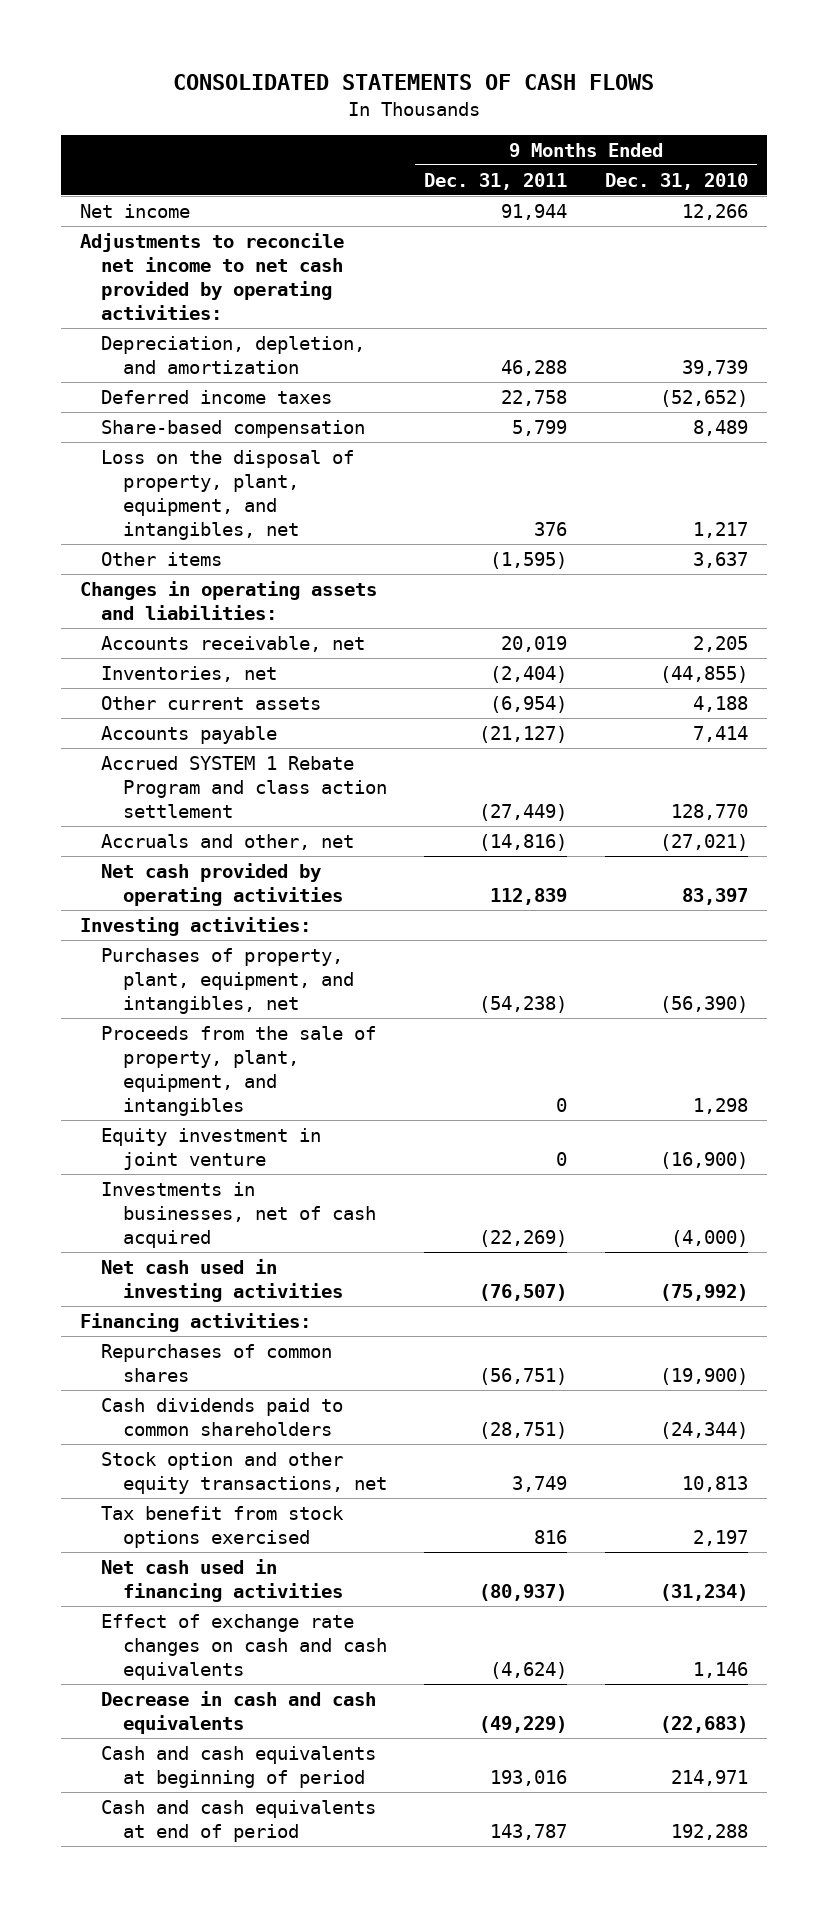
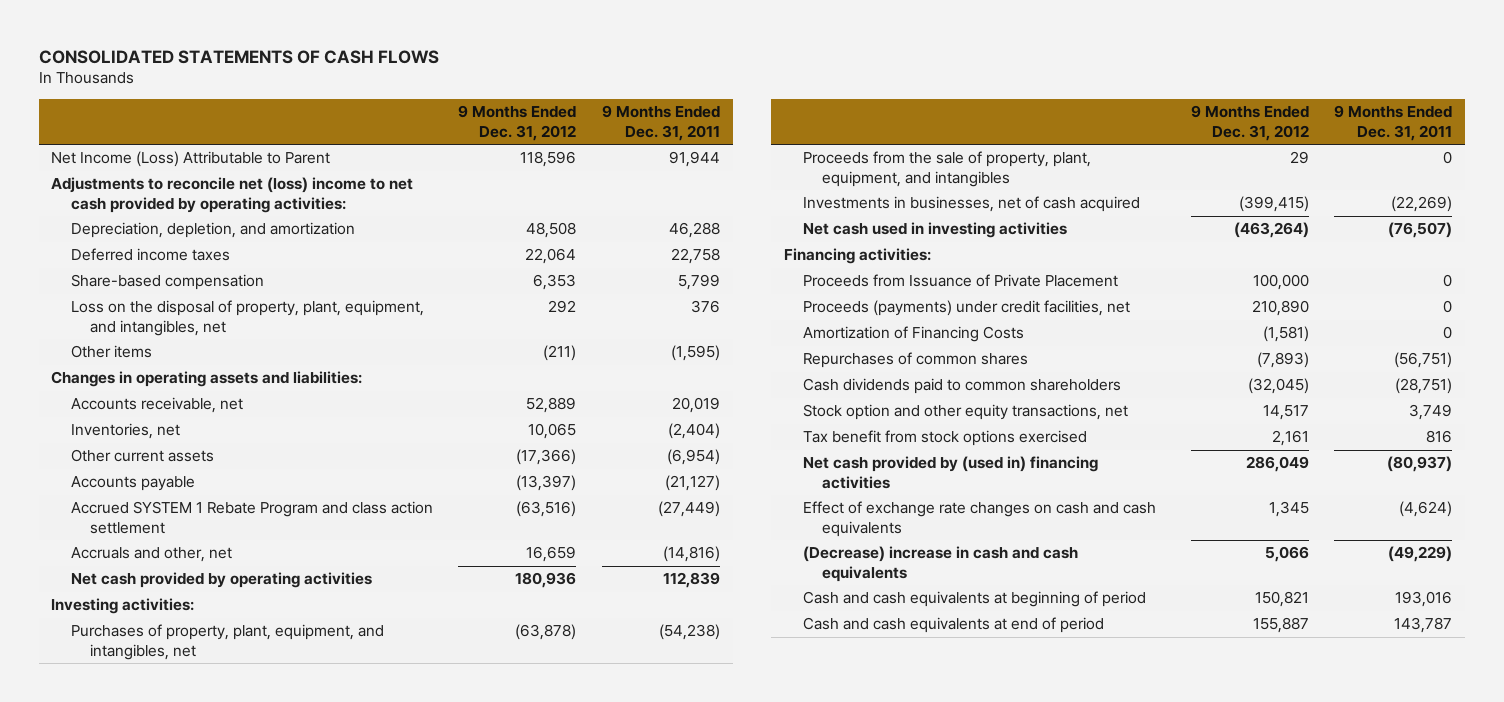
- | 9 Months Ended Dec. 31, 2011 | 9 Months Ended Dec. 31, 2010
+ | 9 Months Ended Dec. 31, 2012 | 9 Months Ended Dec. 31, 2011
- Net income | 91,944 | 12,266
- Adjustments to reconcile net income to net cash provided by operating activities:
+ Net Income (Loss) Attributable to Parent | 118,596 | 91,944
+ Adjustments to reconcile net (loss) income to net cash provided by operating activities:
- Equity investment in joint venture | 0 | (16,900)
+ Proceeds from Issuance of Private Placement | 100,000 | 0
+ Proceeds (payments) under credit facilities, net | 210,890 | 0
+ Amortization of Financing Costs | (1,581) | 0
- Net cash used in financing activities | (80,937) | (31,234)
+ Net cash provided by (used in) financing activities | 286,049 | (80,937)
- Decrease in cash and cash equivalents | (49,229) | (22,683)
+ (Decrease) increase in cash and cash equivalents | 5,066 | (49,229)

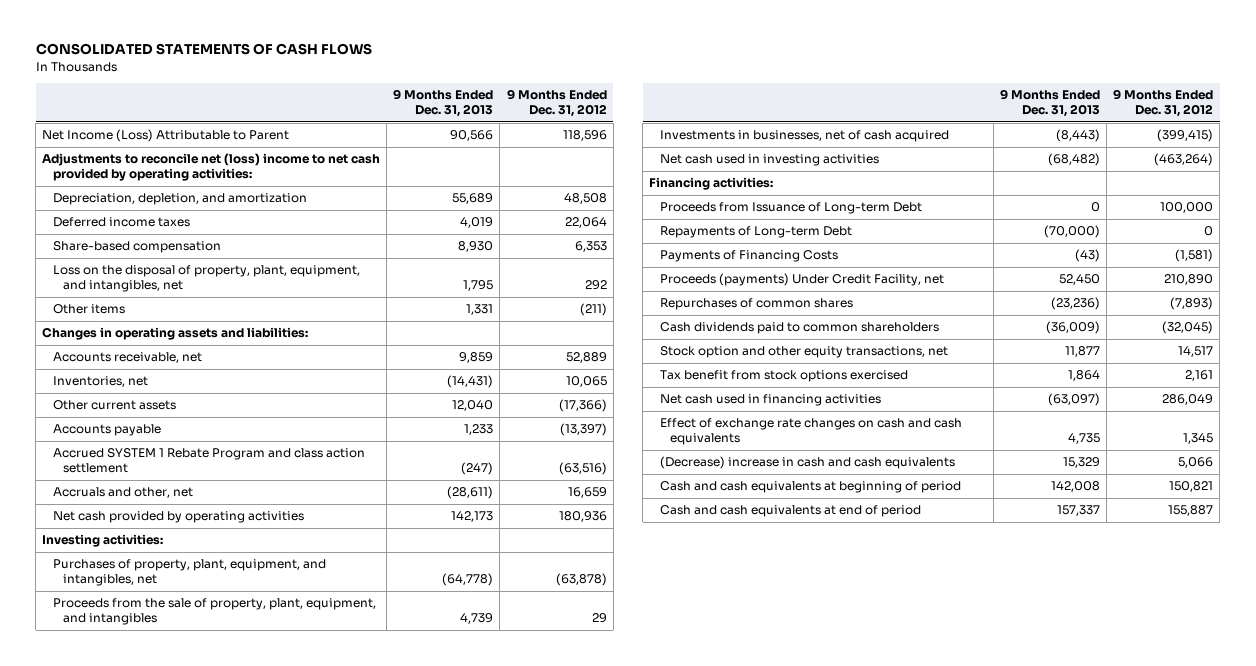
- | 9 Months Ended Dec. 31, 2012 | 9 Months Ended Dec. 31, 2011
+ | 9 Months Ended Dec. 31, 2013 | 9 Months Ended Dec. 31, 2012
- Proceeds from Issuance of Private Placement | 100,000 | 0
- Proceeds (payments) under credit facilities, net | 210,890 | 0
- Amortization of Financing Costs | (1,581) | 0
+ Proceeds from Issuance of Long-term Debt | 0 | 100,000
+ Repayments of Long-term Debt | (70,000) | 0
+ Payments of Financing Costs | (43) | (1,581)
+ Proceeds (payments) Under Credit Facility, net | 52,450 | 210,890
- Net cash provided by (used in) financing activities | 286,049 | (80,937)
+ Net cash used in financing activities | (63,097) | 286,049

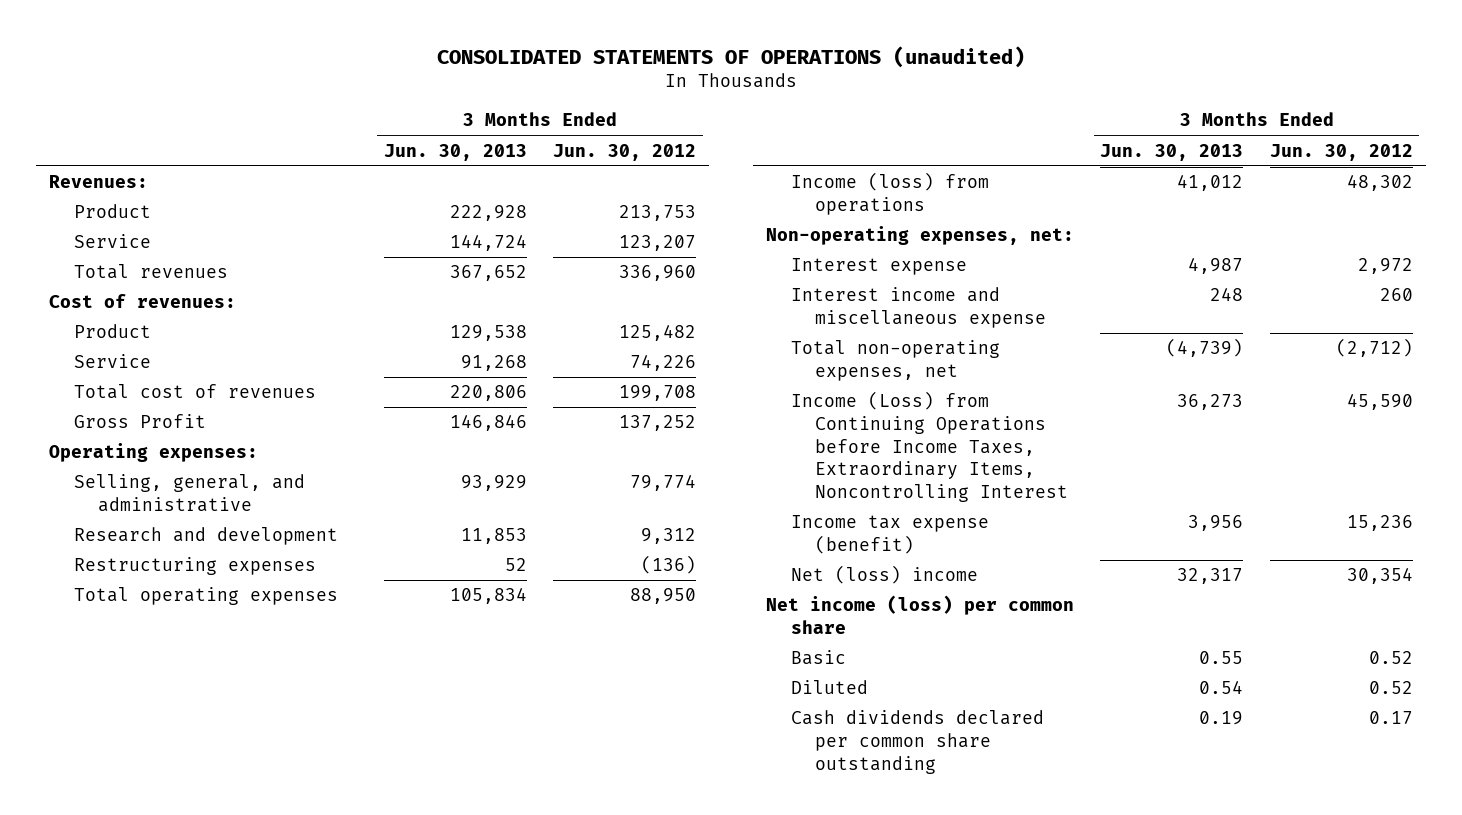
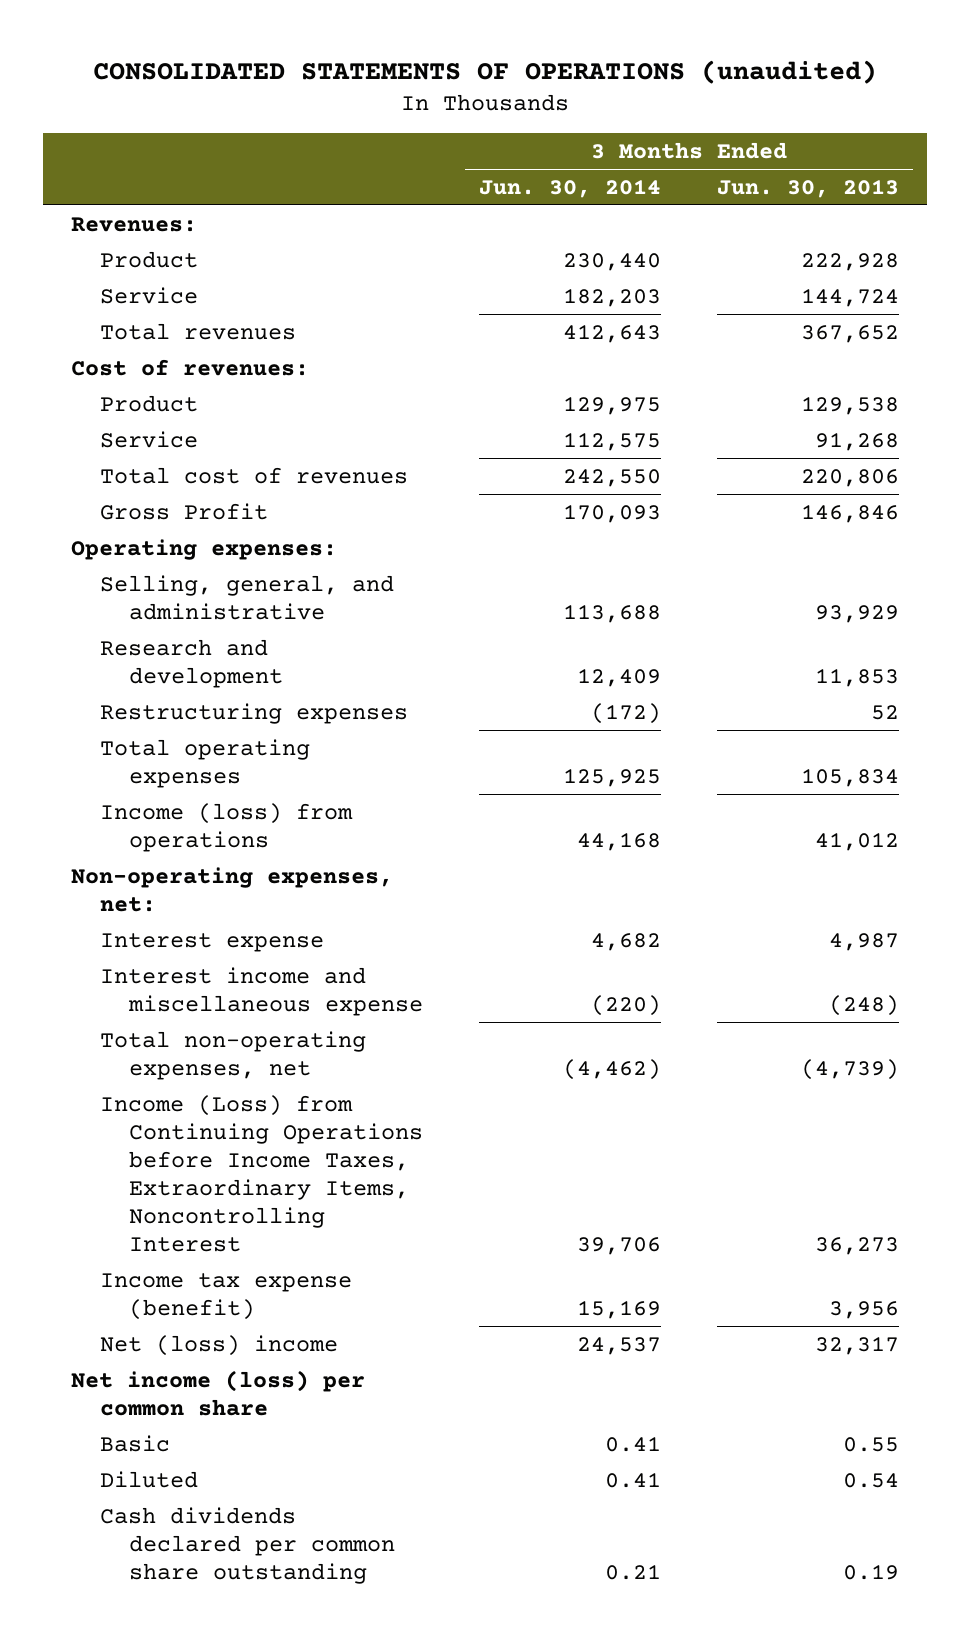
- | 3 Months Ended Jun. 30, 2013 | 3 Months Ended Jun. 30, 2012
+ | 3 Months Ended Jun. 30, 2014 | 3 Months Ended Jun. 30, 2013
- Interest income and miscellaneous expense | 248 | 260
+ Interest income and miscellaneous expense | (220) | (248)

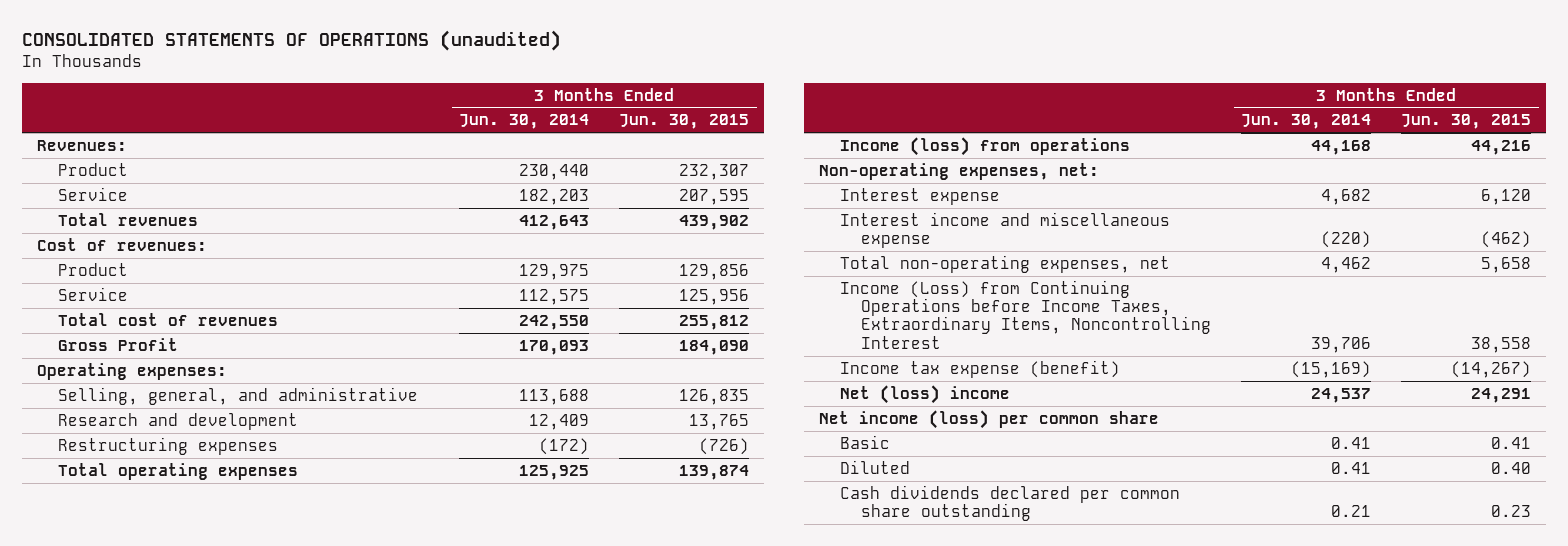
- | 3 Months Ended Jun. 30, 2014 | 3 Months Ended Jun. 30, 2013
+ | 3 Months Ended Jun. 30, 2014 | 3 Months Ended Jun. 30, 2015
- Total non-operating expenses, net | (4,462) | (4,739)
+ Total non-operating expenses, net | 4,462 | 5,658
- Income tax expense (benefit) | 15,169 | 3,956
+ Income tax expense (benefit) | (15,169) | (14,267)

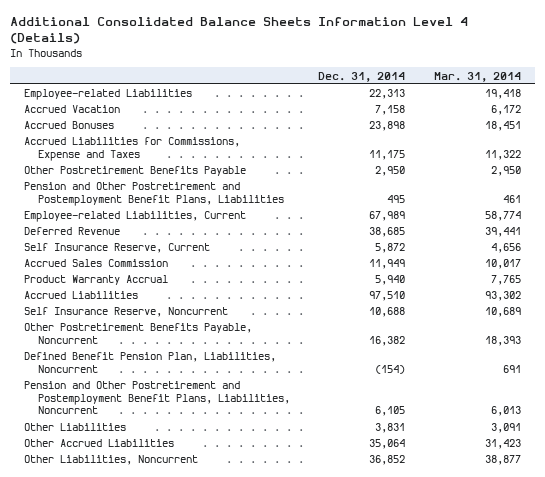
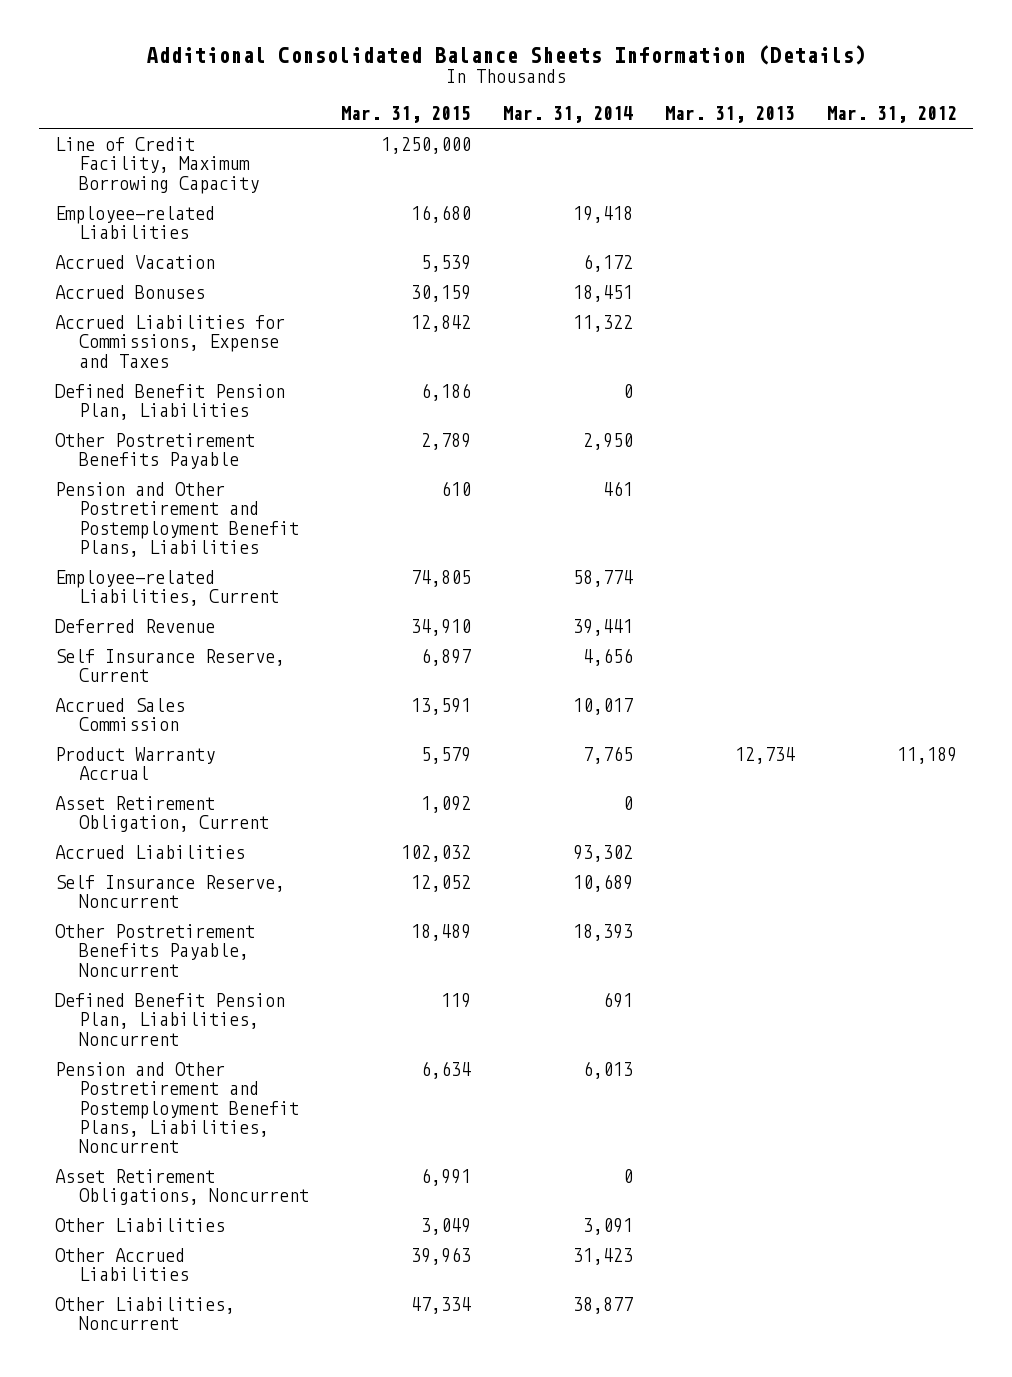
- Additional Consolidated Balance Sheets Information Level 4 (Details)
+ Additional Consolidated Balance Sheets Information (Details)
- | Dec. 31, 2014 | Mar. 31, 2014
+ | Mar. 31, 2015 | Mar. 31, 2014 | Mar. 31, 2013 | Mar. 31, 2012
+ Line of Credit Facility, Maximum Borrowing Capacity | 1,250,000 | | |
+ Defined Benefit Pension Plan, Liabilities | 6,186 | 0 | |
+ Asset Retirement Obligation, Current | 1,092 | 0 | |
+ Asset Retirement Obligations, Noncurrent | 6,991 | 0 | |

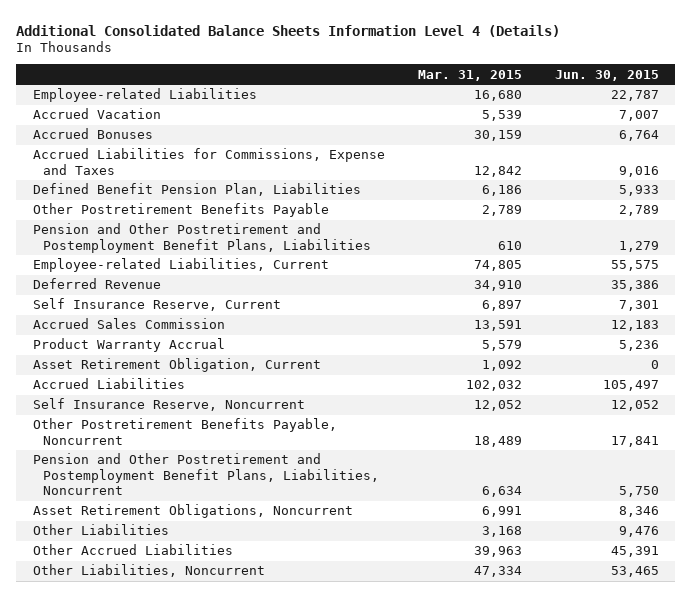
- Additional Consolidated Balance Sheets Information (Details)
+ Additional Consolidated Balance Sheets Information Level 4 (Details)
- | Mar. 31, 2015 | Mar. 31, 2014 | Mar. 31, 2013 | Mar. 31, 2012
+ | Mar. 31, 2015 | Jun. 30, 2015
- Line of Credit Facility, Maximum Borrowing Capacity | 1,250,000 | | |
- Defined Benefit Pension Plan, Liabilities, Noncurrent | 119 | 691 | |
- Other Liabilities | 3,049 | 3,091 | |
+ Other Liabilities | 3,168 | 9,476

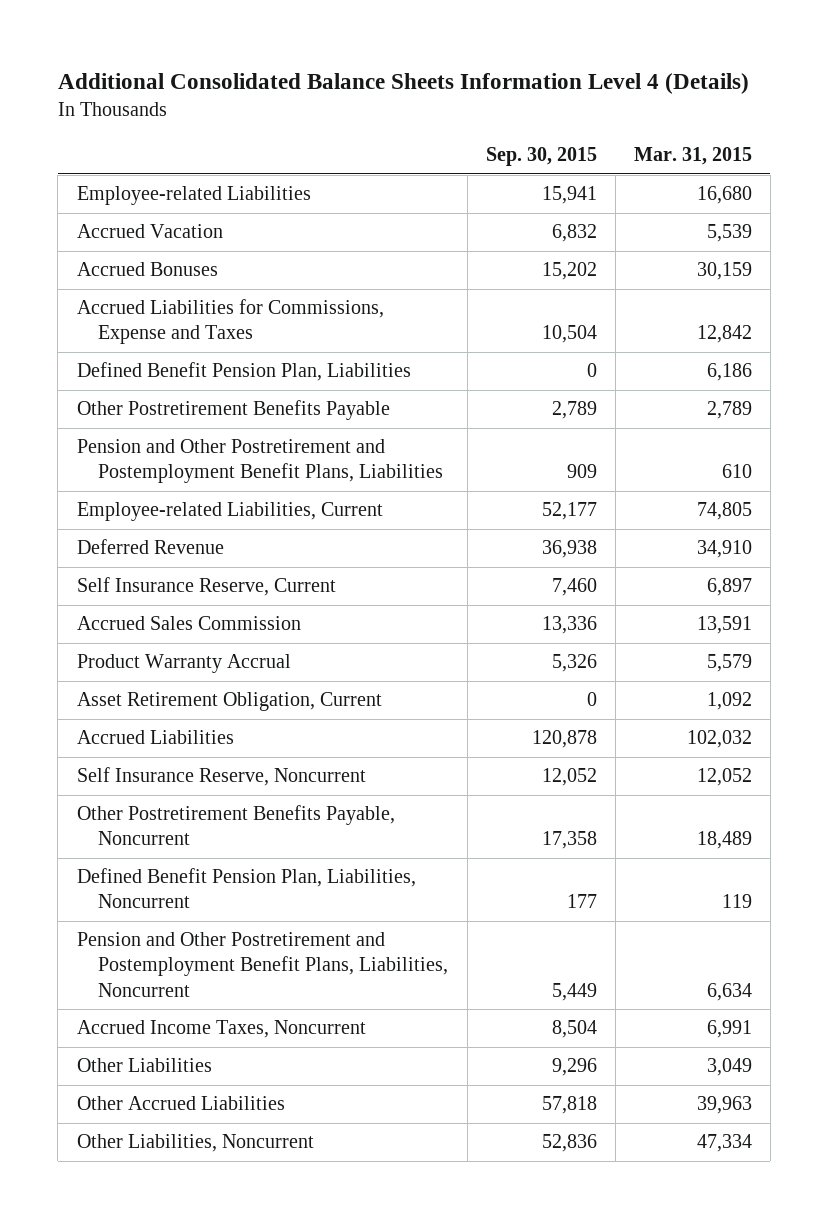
- | Mar. 31, 2015 | Jun. 30, 2015
+ | Sep. 30, 2015 | Mar. 31, 2015
+ Defined Benefit Pension Plan, Liabilities, Noncurrent | 177 | 119
- Asset Retirement Obligations, Noncurrent | 6,991 | 8,346
- Other Liabilities | 3,168 | 9,476
+ Accrued Income Taxes, Noncurrent | 8,504 | 6,991
+ Other Liabilities | 9,296 | 3,049

